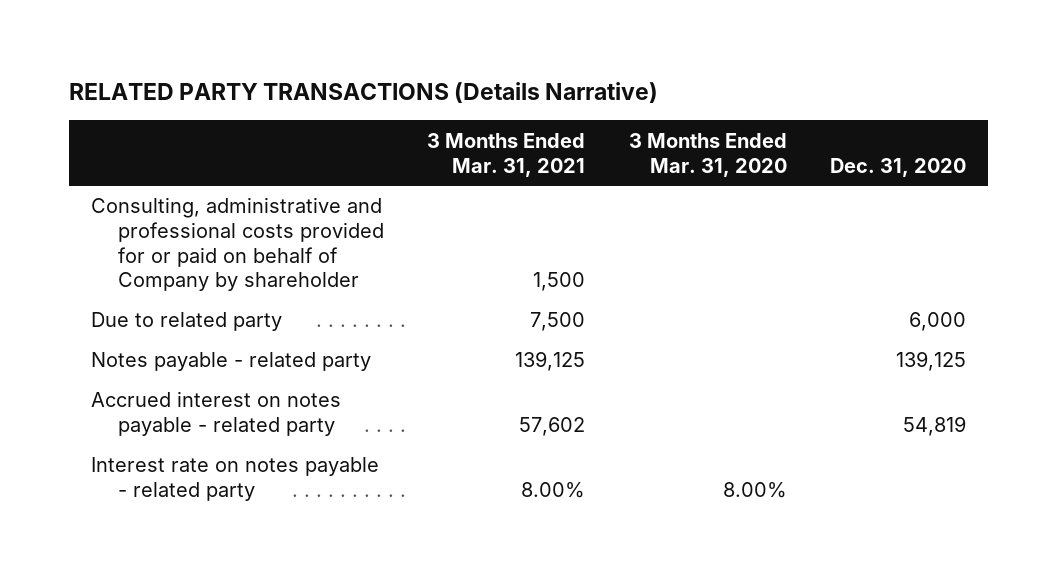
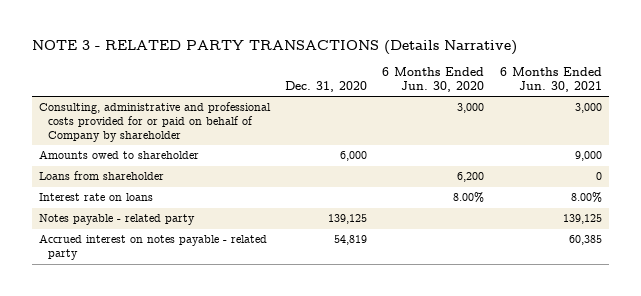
- RELATED PARTY TRANSACTIONS (Details Narrative)
+ NOTE 3 - RELATED PARTY TRANSACTIONS (Details Narrative)
- | 3 Months Ended Mar. 31, 2021 | 3 Months Ended Mar. 31, 2020 | Dec. 31, 2020
+ | Dec. 31, 2020 | 6 Months Ended Jun. 30, 2020 | 6 Months Ended Jun. 30, 2021
- Due to related party | 7,500 | | 6,000
+ Amounts owed to shareholder | 6,000 | | 9,000
+ Loans from shareholder | | 6,200 | 0
+ Interest rate on loans | | 8.00% | 8.00%
- Interest rate on notes payable - related party | 8.00% | 8.00% |

